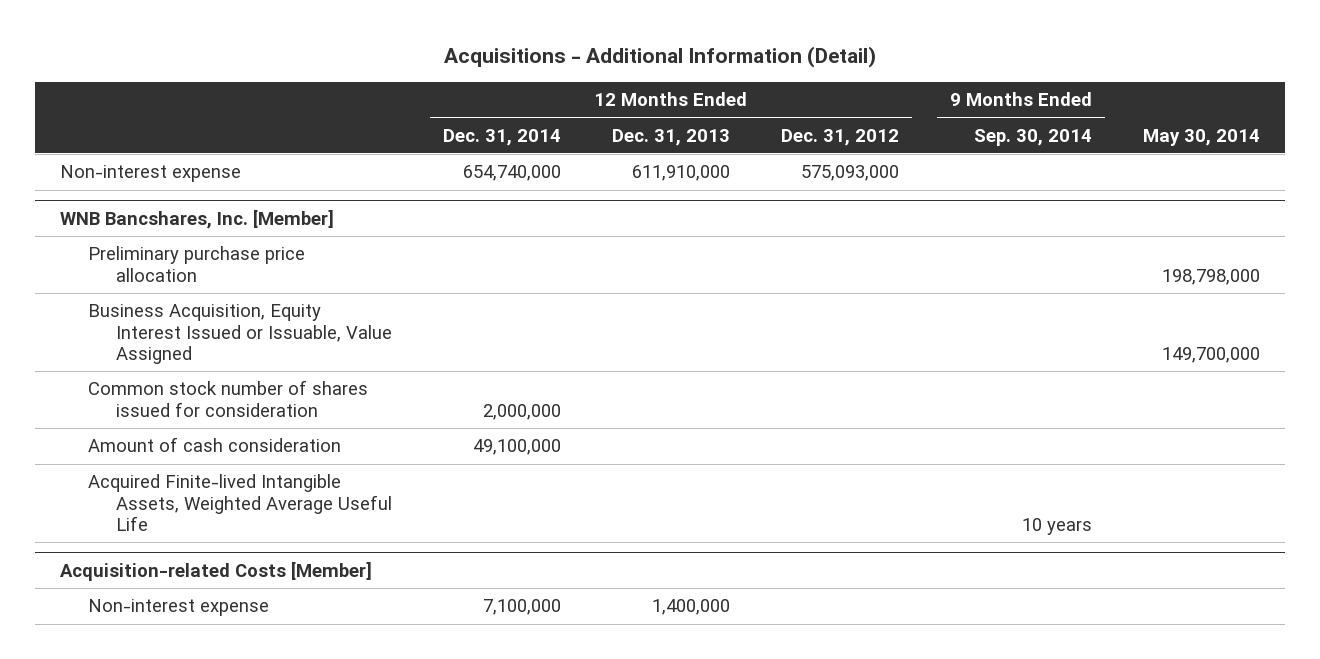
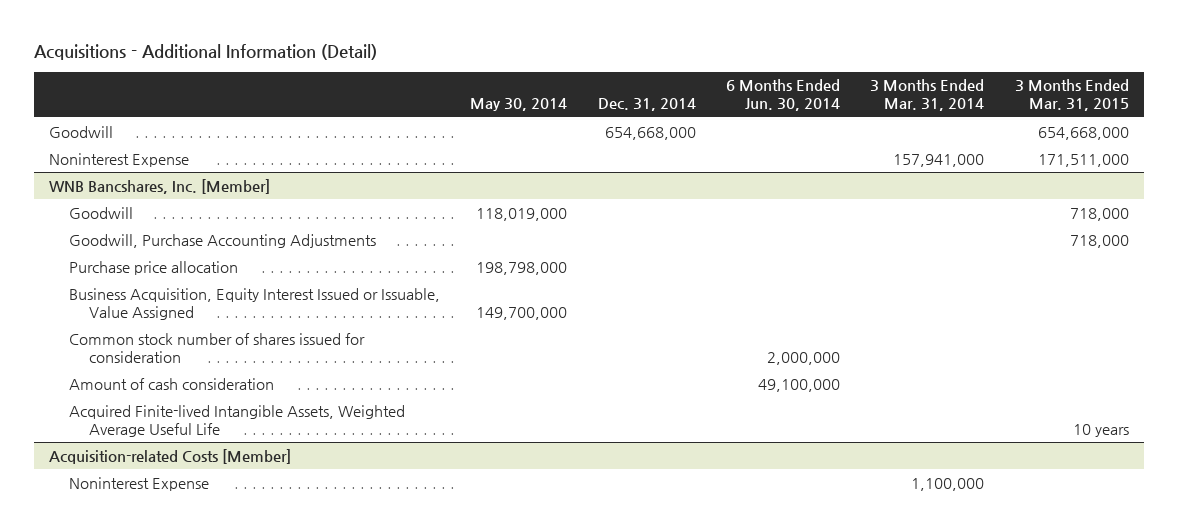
- | 12 Months Ended Dec. 31, 2014 | 12 Months Ended Dec. 31, 2013 | 12 Months Ended Dec. 31, 2012 | 9 Months Ended Sep. 30, 2014 | May 30, 2014
+ | May 30, 2014 | Dec. 31, 2014 | 6 Months Ended Jun. 30, 2014 | 3 Months Ended Mar. 31, 2014 | 3 Months Ended Mar. 31, 2015
- Non-interest expense | 654,740,000 | 611,910,000 | 575,093,000 | |
+ Goodwill | | 654,668,000 | | | 654,668,000
+ Noninterest Expense | | | | 157,941,000 | 171,511,000
@ WNB Bancshares, Inc. [Member]
- Preliminary purchase price allocation | | | | | 198,798,000
+ Goodwill | 118,019,000 | | | | 718,000
+ Goodwill, Purchase Accounting Adjustments | | | | | 718,000
+ Purchase price allocation | 198,798,000 | | | |
@ Acquisition-related Costs [Member]
- Non-interest expense | 7,100,000 | 1,400,000 | | |
+ Noninterest Expense | | | | 1,100,000 |

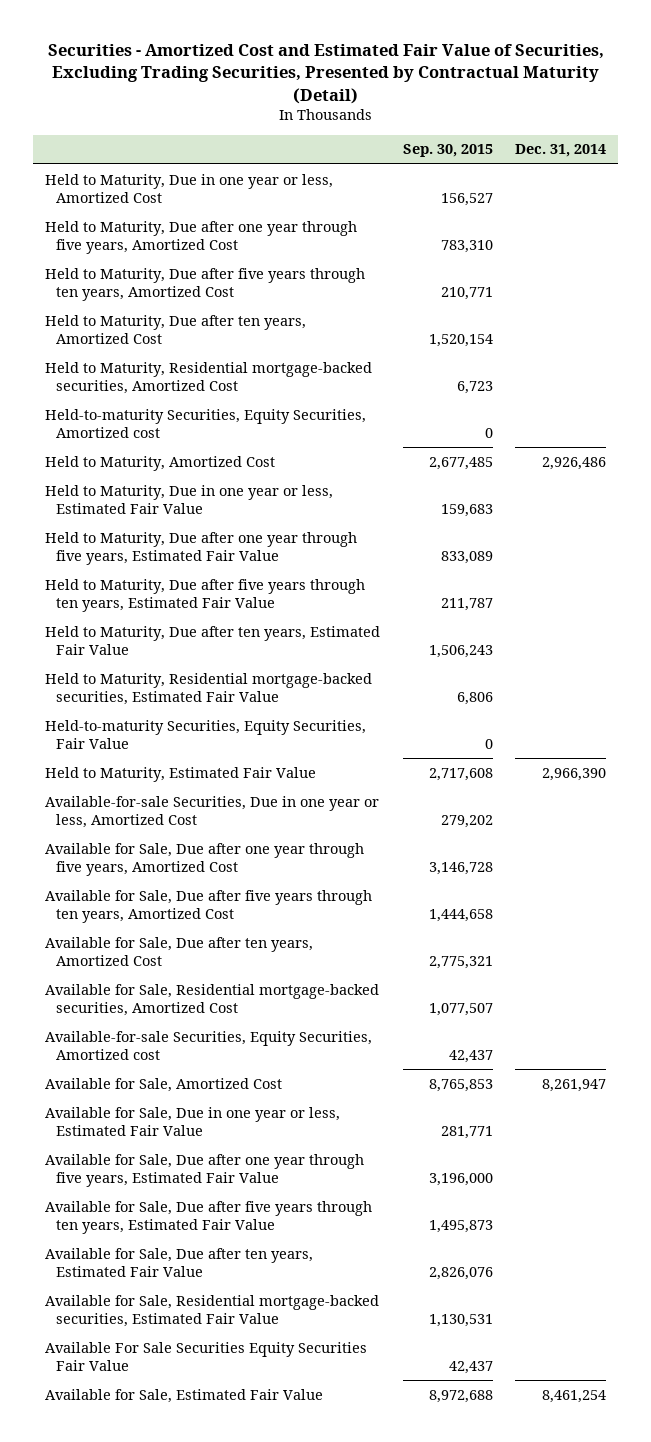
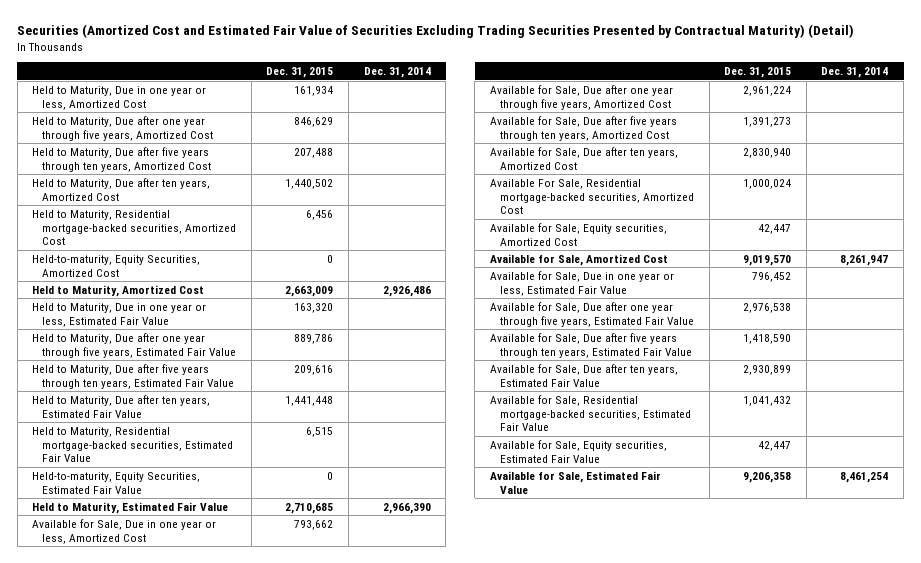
- Securities - Amortized Cost and Estimated Fair Value of Securities, Excluding Trading Securities, Presented by Contractual Maturity (Detail)
+ Securities (Amortized Cost and Estimated Fair Value of Securities Excluding Trading Securities Presented by Contractual Maturity) (Detail)
- | Sep. 30, 2015 | Dec. 31, 2014
+ | Dec. 31, 2015 | Dec. 31, 2014
- Held-to-maturity Securities, Equity Securities, Amortized cost | 0 |
+ Held-to-maturity, Equity Securities, Amortized Cost | 0 |
- Held-to-maturity Securities, Equity Securities, Fair Value | 0 |
+ Held-to-maturity, Equity Securities, Estimated Fair Value | 0 |
- Available-for-sale Securities, Due in one year or less, Amortized Cost | 279,202 |
+ Available for Sale, Due in one year or less, Amortized Cost | 793,662 |
- Available for Sale, Residential mortgage-backed securities, Amortized Cost | 1,077,507 |
- Available-for-sale Securities, Equity Securities, Amortized cost | 42,437 |
+ Available For Sale, Residential mortgage-backed securities, Amortized Cost | 1,000,024 |
+ Available for Sale, Equity securities, Amortized Cost | 42,447 |
- Available For Sale Securities Equity Securities Fair Value | 42,437 |
+ Available for Sale, Equity securities, Estimated Fair Value | 42,447 |

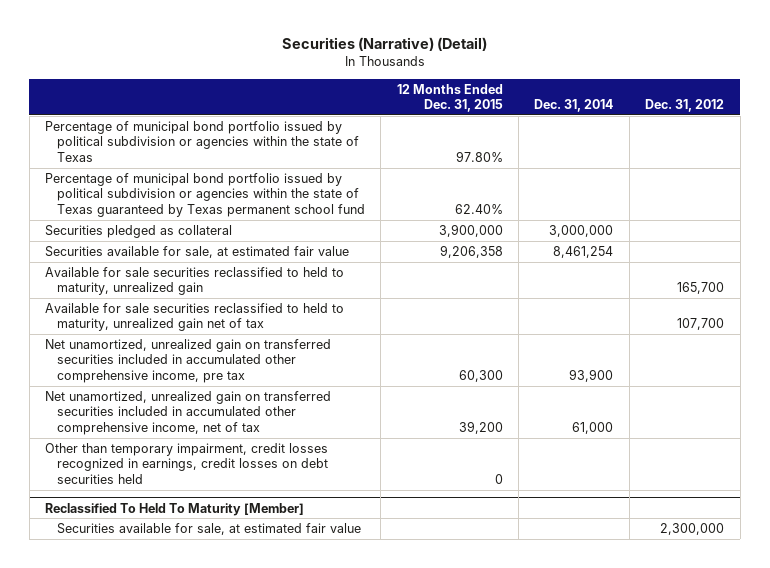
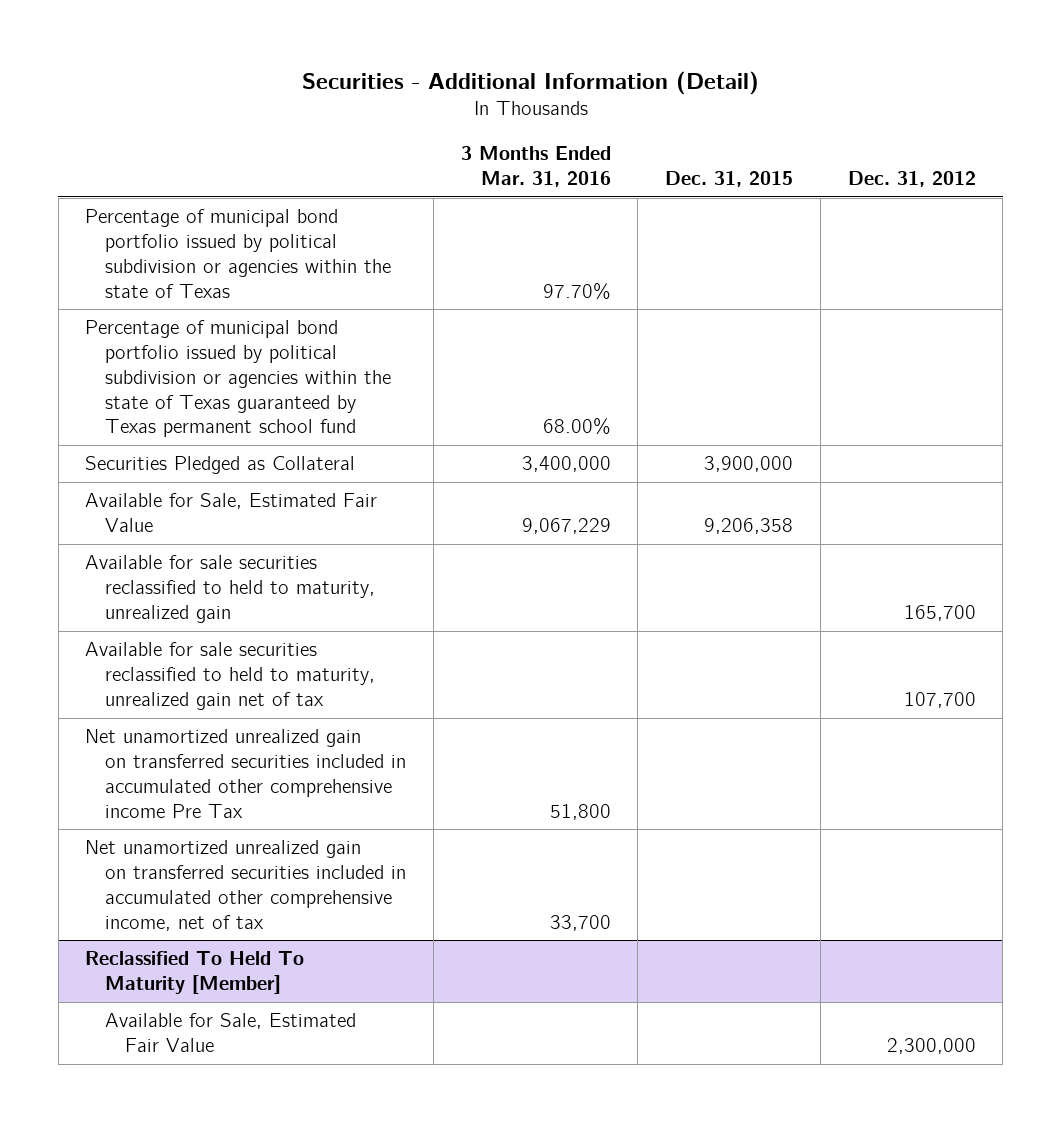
- Securities (Narrative) (Detail)
+ Securities - Additional Information (Detail)
- | 12 Months Ended Dec. 31, 2015 | Dec. 31, 2014 | Dec. 31, 2012
+ | 3 Months Ended Mar. 31, 2016 | Dec. 31, 2015 | Dec. 31, 2012
- Securities pledged as collateral | 3,900,000 | 3,000,000 |
- Securities available for sale, at estimated fair value | 9,206,358 | 8,461,254 |
+ Securities Pledged as Collateral | 3,400,000 | 3,900,000 |
+ Available for Sale, Estimated Fair Value | 9,067,229 | 9,206,358 |
- Net unamortized, unrealized gain on transferred securities included in accumulated other comprehensive income, pre tax | 60,300 | 93,900 |
- Net unamortized, unrealized gain on transferred securities included in accumulated other comprehensive income, net of tax | 39,200 | 61,000 |
- Other than temporary impairment, credit losses recognized in earnings, credit losses on debt securities held | 0 | |
+ Net unamortized unrealized gain on transferred securities included in accumulated other comprehensive income Pre Tax | 51,800 | |
+ Net unamortized unrealized gain on transferred securities included in accumulated other comprehensive income, net of tax | 33,700 | |
@ Reclassified To Held To Maturity [Member]
- Securities available for sale, at estimated fair value | | | 2,300,000
+ Available for Sale, Estimated Fair Value | | | 2,300,000

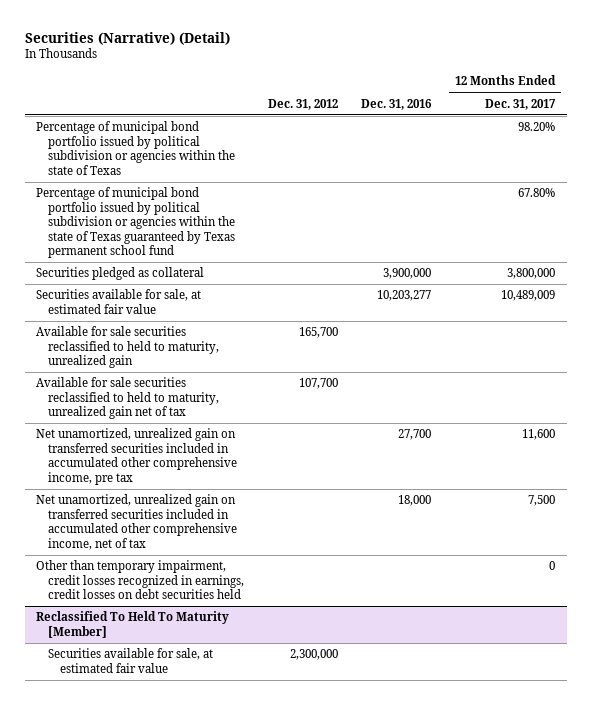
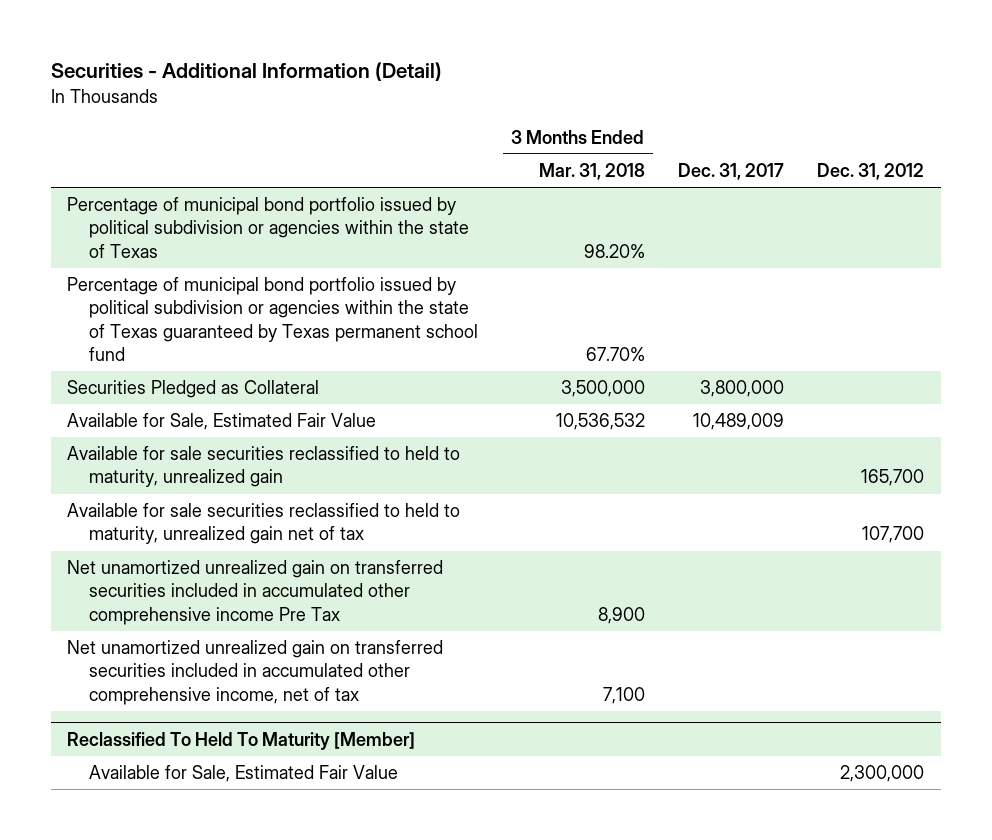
- Securities (Narrative) (Detail)
+ Securities - Additional Information (Detail)
- | Dec. 31, 2012 | Dec. 31, 2016 | 12 Months Ended Dec. 31, 2017
+ | 3 Months Ended Mar. 31, 2018 | Dec. 31, 2017 | Dec. 31, 2012
- Securities pledged as collateral | | 3,900,000 | 3,800,000
- Securities available for sale, at estimated fair value | | 10,203,277 | 10,489,009
+ Securities Pledged as Collateral | 3,500,000 | 3,800,000 |
+ Available for Sale, Estimated Fair Value | 10,536,532 | 10,489,009 |
- Net unamortized, unrealized gain on transferred securities included in accumulated other comprehensive income, pre tax | | 27,700 | 11,600
- Net unamortized, unrealized gain on transferred securities included in accumulated other comprehensive income, net of tax | | 18,000 | 7,500
- Other than temporary impairment, credit losses recognized in earnings, credit losses on debt securities held | | | 0
+ Net unamortized unrealized gain on transferred securities included in accumulated other comprehensive income Pre Tax | 8,900 | |
+ Net unamortized unrealized gain on transferred securities included in accumulated other comprehensive income, net of tax | 7,100 | |
@ Reclassified To Held To Maturity [Member]
- Securities available for sale, at estimated fair value | 2,300,000 | |
+ Available for Sale, Estimated Fair Value | | | 2,300,000

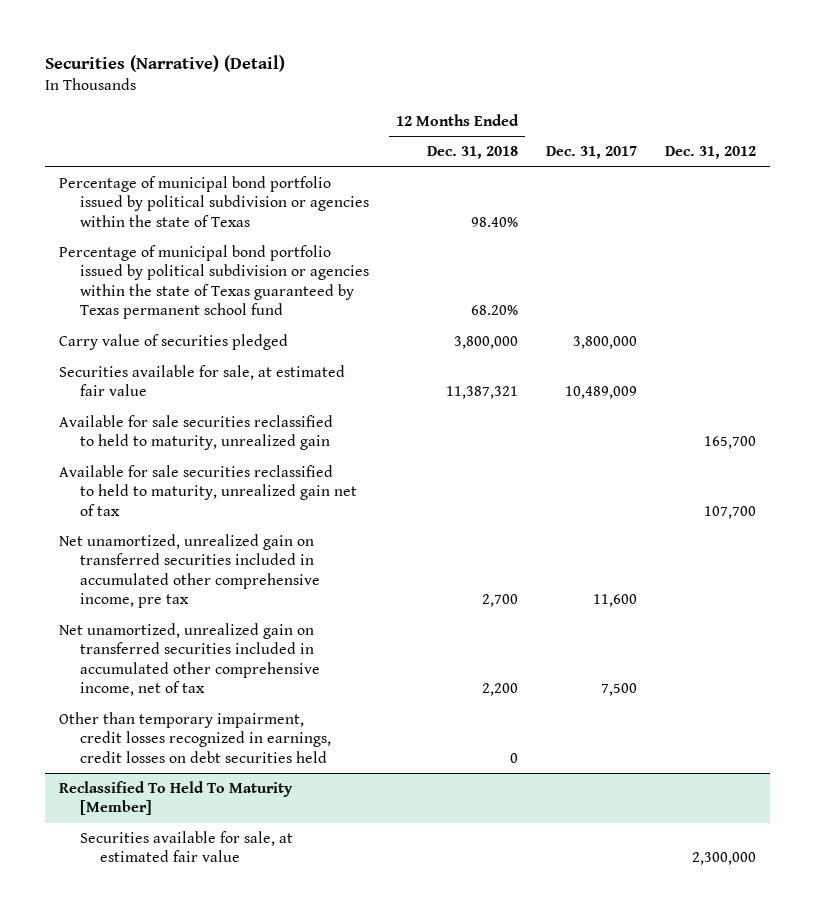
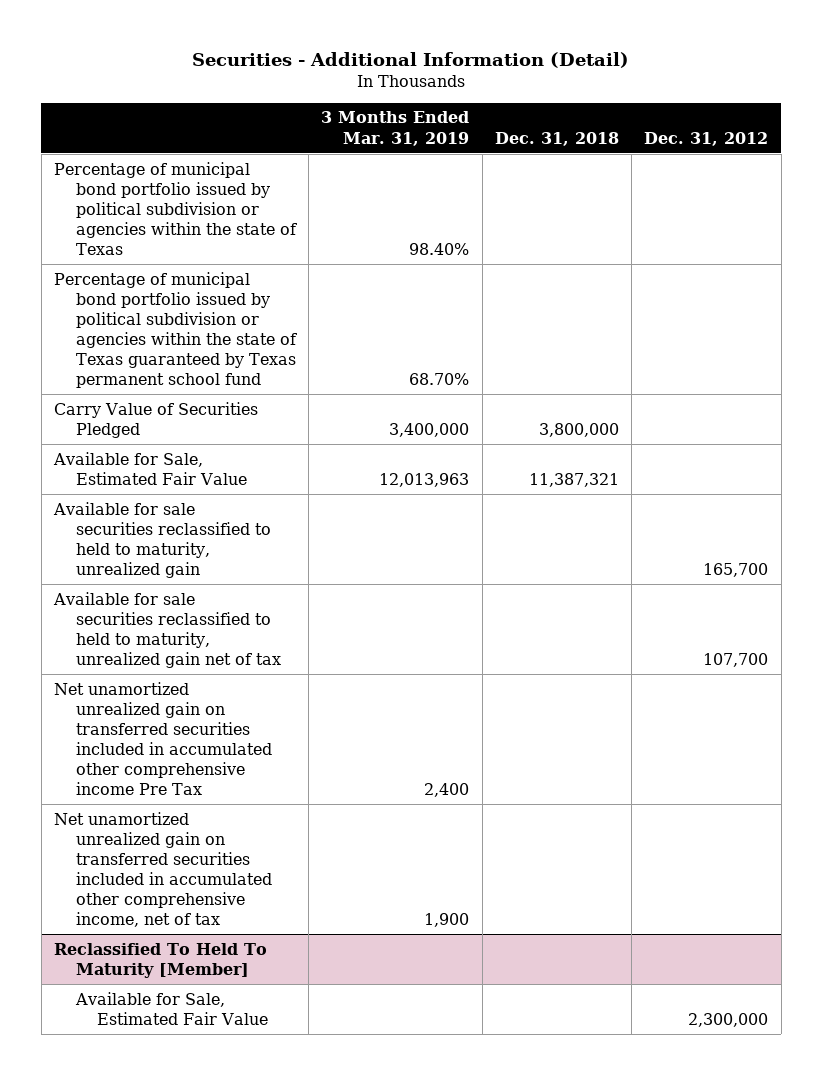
- Securities (Narrative) (Detail)
+ Securities - Additional Information (Detail)
- | 12 Months Ended Dec. 31, 2018 | Dec. 31, 2017 | Dec. 31, 2012
+ | 3 Months Ended Mar. 31, 2019 | Dec. 31, 2018 | Dec. 31, 2012
- Carry value of securities pledged | 3,800,000 | 3,800,000 |
- Securities available for sale, at estimated fair value | 11,387,321 | 10,489,009 |
+ Carry Value of Securities Pledged | 3,400,000 | 3,800,000 |
+ Available for Sale, Estimated Fair Value | 12,013,963 | 11,387,321 |
- Net unamortized, unrealized gain on transferred securities included in accumulated other comprehensive income, pre tax | 2,700 | 11,600 |
- Net unamortized, unrealized gain on transferred securities included in accumulated other comprehensive income, net of tax | 2,200 | 7,500 |
- Other than temporary impairment, credit losses recognized in earnings, credit losses on debt securities held | 0 | |
+ Net unamortized unrealized gain on transferred securities included in accumulated other comprehensive income Pre Tax | 2,400 | |
+ Net unamortized unrealized gain on transferred securities included in accumulated other comprehensive income, net of tax | 1,900 | |
@ Reclassified To Held To Maturity [Member]
- Securities available for sale, at estimated fair value | | | 2,300,000
+ Available for Sale, Estimated Fair Value | | | 2,300,000

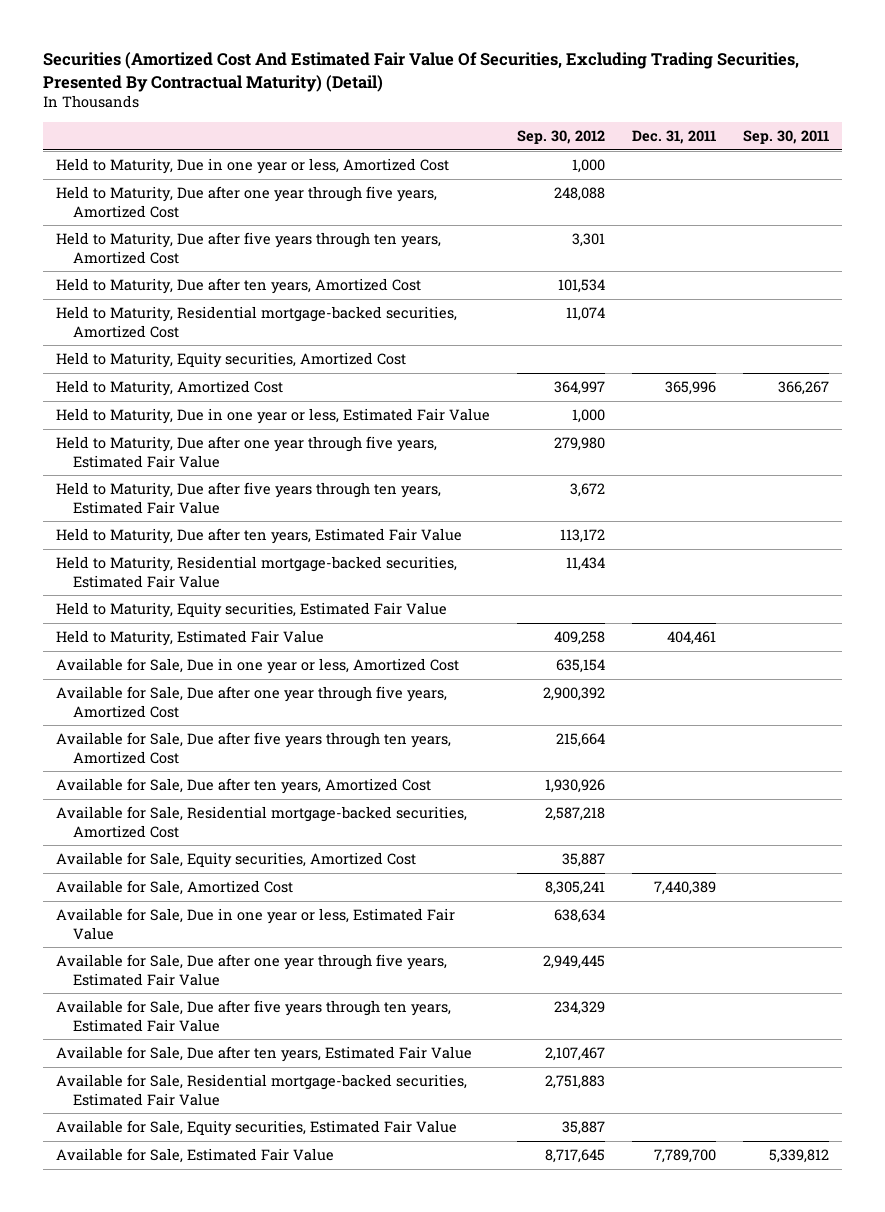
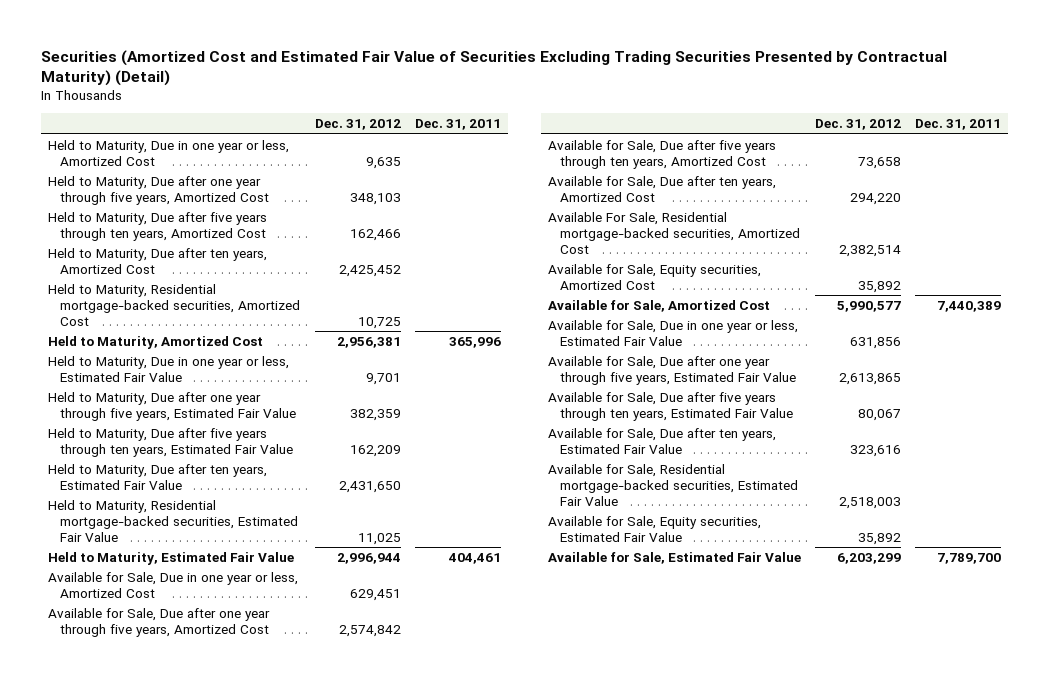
- Securities (Amortized Cost And Estimated Fair Value Of Securities, Excluding Trading Securities, Presented By Contractual Maturity) (Detail)
+ Securities (Amortized Cost and Estimated Fair Value of Securities Excluding Trading Securities Presented by Contractual Maturity) (Detail)
- | Sep. 30, 2012 | Dec. 31, 2011 | Sep. 30, 2011
+ | Dec. 31, 2012 | Dec. 31, 2011
- Held to Maturity, Equity securities, Amortized Cost
- Held to Maturity, Equity securities, Estimated Fair Value
- Available for Sale, Residential mortgage-backed securities, Amortized Cost | 2,587,218 | |
+ Available For Sale, Residential mortgage-backed securities, Amortized Cost | 2,382,514 |

